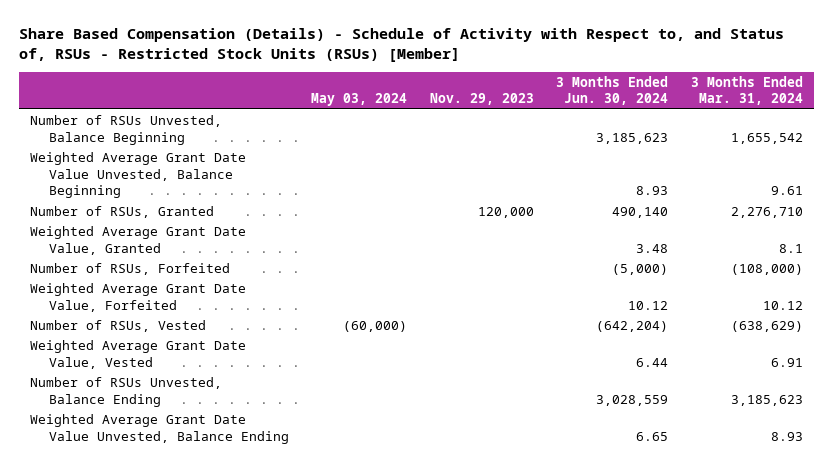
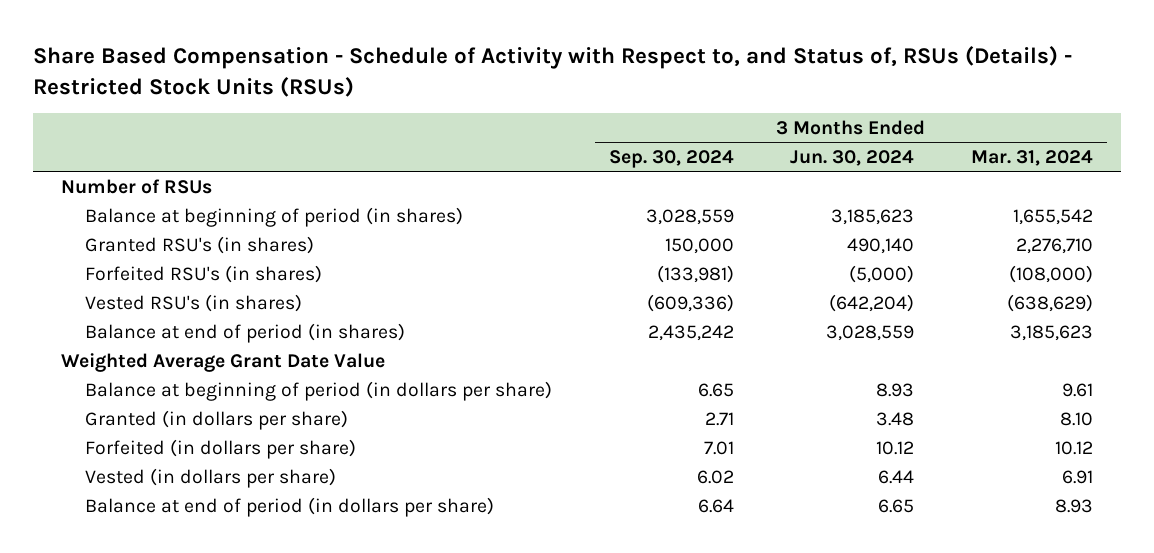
- Share Based Compensation (Details) - Schedule of Activity with Respect to, and Status of, RSUs - Restricted Stock Units (RSUs) [Member]
+ Share Based Compensation - Schedule of Activity with Respect to, and Status of, RSUs (Details) - Restricted Stock Units (RSUs)
- | May 03, 2024 | Nov. 29, 2023 | 3 Months Ended Jun. 30, 2024 | 3 Months Ended Mar. 31, 2024
+ | 3 Months Ended Sep. 30, 2024 | 3 Months Ended Jun. 30, 2024 | 3 Months Ended Mar. 31, 2024
- Number of RSUs Unvested, Balance Beginning | | | 3,185,623 | 1,655,542
- Weighted Average Grant Date Value Unvested, Balance Beginning | | | 8.93 | 9.61
- Number of RSUs, Granted | | 120,000 | 490,140 | 2,276,710
- Weighted Average Grant Date Value, Granted | | | 3.48 | 8.1
- Number of RSUs, Forfeited | | | (5,000) | (108,000)
- Weighted Average Grant Date Value, Forfeited | | | 10.12 | 10.12
- Number of RSUs, Vested | (60,000) | | (642,204) | (638,629)
- Weighted Average Grant Date Value, Vested | | | 6.44 | 6.91
- Number of RSUs Unvested, Balance Ending | | | 3,028,559 | 3,185,623
- Weighted Average Grant Date Value Unvested, Balance Ending | | | 6.65 | 8.93
+ Number of RSUs
+ Balance at beginning of period (in shares) | 3,028,559 | 3,185,623 | 1,655,542
+ Granted RSU's (in shares) | 150,000 | 490,140 | 2,276,710
+ Forfeited RSU's (in shares) | (133,981) | (5,000) | (108,000)
+ Vested RSU's (in shares) | (609,336) | (642,204) | (638,629)
+ Balance at end of period (in shares) | 2,435,242 | 3,028,559 | 3,185,623
+ Weighted Average Grant Date Value
+ Balance at beginning of period (in dollars per share) | 6.65 | 8.93 | 9.61
+ Granted (in dollars per share) | 2.71 | 3.48 | 8.10
+ Forfeited (in dollars per share) | 7.01 | 10.12 | 10.12
+ Vested (in dollars per share) | 6.02 | 6.44 | 6.91
+ Balance at end of period (in dollars per share) | 6.64 | 6.65 | 8.93

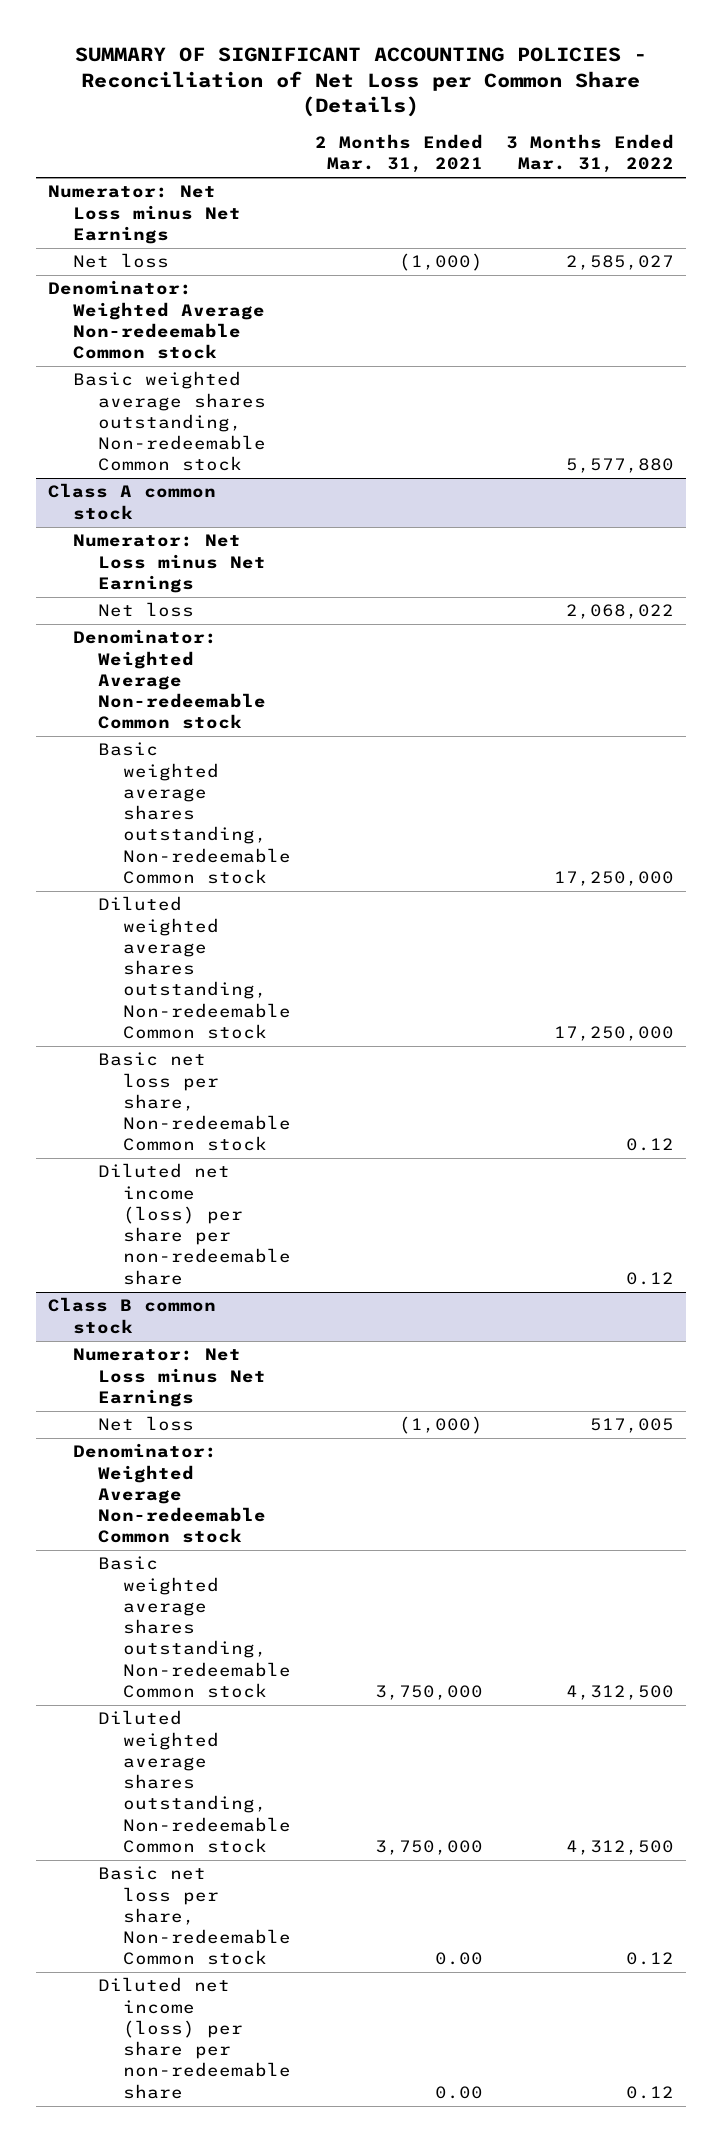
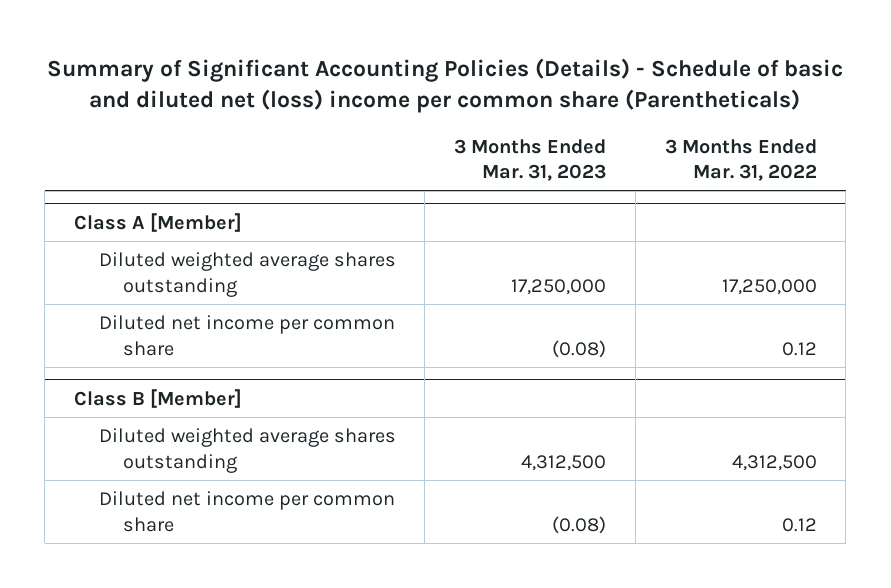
- SUMMARY OF SIGNIFICANT ACCOUNTING POLICIES - Reconciliation of Net Loss per Common Share (Details)
+ Summary of Significant Accounting Policies (Details) - Schedule of basic and diluted net (loss) income per common share (Parentheticals)
- | 2 Months Ended Mar. 31, 2021 | 3 Months Ended Mar. 31, 2022
+ | 3 Months Ended Mar. 31, 2023 | 3 Months Ended Mar. 31, 2022
- Numerator: Net Loss minus Net Earnings
- Net loss | (1,000) | 2,585,027
- Denominator: Weighted Average Non-redeemable Common stock
- Basic weighted average shares outstanding, Non-redeemable Common stock | | 5,577,880
- Class A common stock
- Numerator: Net Loss minus Net Earnings
- Net loss | | 2,068,022
- Denominator: Weighted Average Non-redeemable Common stock
- Basic weighted average shares outstanding, Non-redeemable Common stock | | 17,250,000
- Diluted weighted average shares outstanding, Non-redeemable Common stock | | 17,250,000
- Basic net loss per share, Non-redeemable Common stock | | 0.12
- Diluted net income (loss) per share per non-redeemable share | | 0.12
- Class B common stock
- Numerator: Net Loss minus Net Earnings
- Net loss | (1,000) | 517,005
- Denominator: Weighted Average Non-redeemable Common stock
- Basic weighted average shares outstanding, Non-redeemable Common stock | 3,750,000 | 4,312,500
- Diluted weighted average shares outstanding, Non-redeemable Common stock | 3,750,000 | 4,312,500
- Basic net loss per share, Non-redeemable Common stock | 0.00 | 0.12
- Diluted net income (loss) per share per non-redeemable share | 0.00 | 0.12
+ Class A [Member]
+ Diluted weighted average shares outstanding | 17,250,000 | 17,250,000
+ Diluted net income per common share | (0.08) | 0.12
+ Class B [Member]
+ Diluted weighted average shares outstanding | 4,312,500 | 4,312,500
+ Diluted net income per common share | (0.08) | 0.12

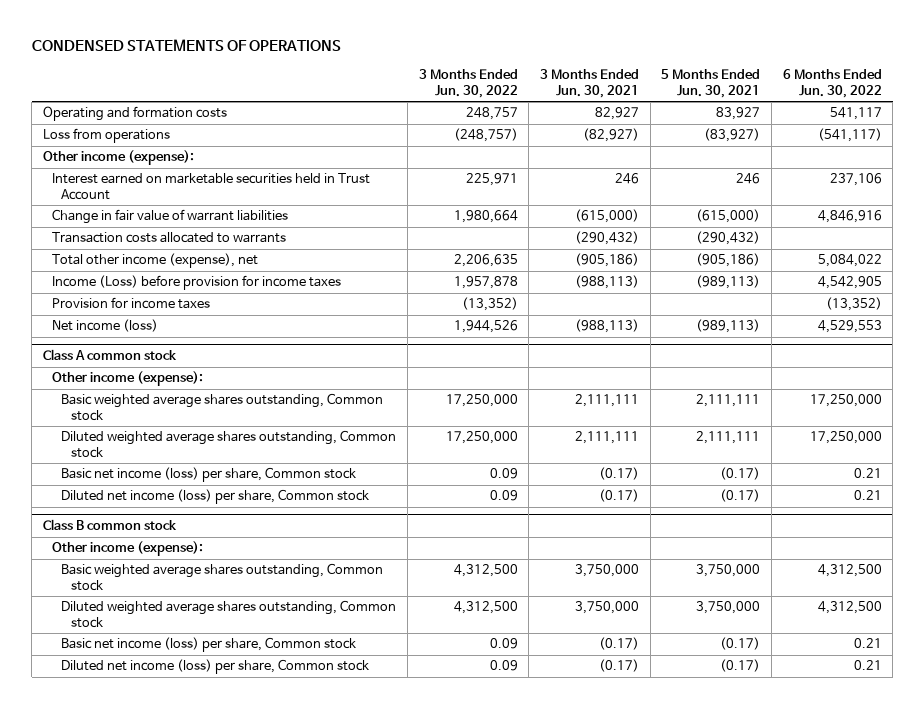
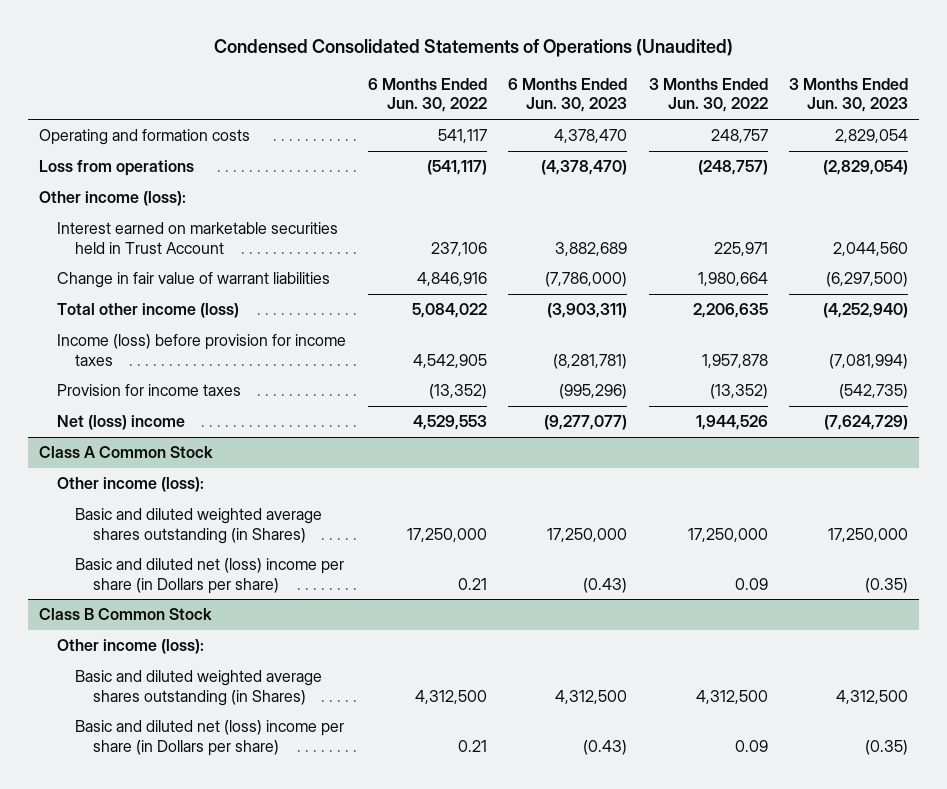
- CONDENSED STATEMENTS OF OPERATIONS
+ Condensed Consolidated Statements of Operations (Unaudited)
- | 3 Months Ended Jun. 30, 2022 | 3 Months Ended Jun. 30, 2021 | 5 Months Ended Jun. 30, 2021 | 6 Months Ended Jun. 30, 2022
+ | 6 Months Ended Jun. 30, 2022 | 6 Months Ended Jun. 30, 2023 | 3 Months Ended Jun. 30, 2022 | 3 Months Ended Jun. 30, 2023
- Other income (expense):
+ Other income (loss):
- Transaction costs allocated to warrants | | (290,432) | (290,432) |
- Total other income (expense), net | 2,206,635 | (905,186) | (905,186) | 5,084,022
- Income (Loss) before provision for income taxes | 1,957,878 | (988,113) | (989,113) | 4,542,905
+ Total other income (loss) | 5,084,022 | (3,903,311) | 2,206,635 | (4,252,940)
+ Income (loss) before provision for income taxes | 4,542,905 | (8,281,781) | 1,957,878 | (7,081,994)
- Net income (loss) | 1,944,526 | (988,113) | (989,113) | 4,529,553
- Class A common stock
- Other income (expense):
- Basic weighted average shares outstanding, Common stock | 17,250,000 | 2,111,111 | 2,111,111 | 17,250,000
- Diluted weighted average shares outstanding, Common stock | 17,250,000 | 2,111,111 | 2,111,111 | 17,250,000
- Basic net income (loss) per share, Common stock | 0.09 | (0.17) | (0.17) | 0.21
- Diluted net income (loss) per share, Common stock | 0.09 | (0.17) | (0.17) | 0.21
- Class B common stock
- Other income (expense):
- Basic weighted average shares outstanding, Common stock | 4,312,500 | 3,750,000 | 3,750,000 | 4,312,500
- Diluted weighted average shares outstanding, Common stock | 4,312,500 | 3,750,000 | 3,750,000 | 4,312,500
- Basic net income (loss) per share, Common stock | 0.09 | (0.17) | (0.17) | 0.21
- Diluted net income (loss) per share, Common stock | 0.09 | (0.17) | (0.17) | 0.21
+ Net (loss) income | 4,529,553 | (9,277,077) | 1,944,526 | (7,624,729)
+ Class A Common Stock
+ Other income (loss):
+ Basic and diluted weighted average shares outstanding (in Shares) | 17,250,000 | 17,250,000 | 17,250,000 | 17,250,000
+ Basic and diluted net (loss) income per share (in Dollars per share) | 0.21 | (0.43) | 0.09 | (0.35)
+ Class B Common Stock
+ Other income (loss):
+ Basic and diluted weighted average shares outstanding (in Shares) | 4,312,500 | 4,312,500 | 4,312,500 | 4,312,500
+ Basic and diluted net (loss) income per share (in Dollars per share) | 0.21 | (0.43) | 0.09 | (0.35)

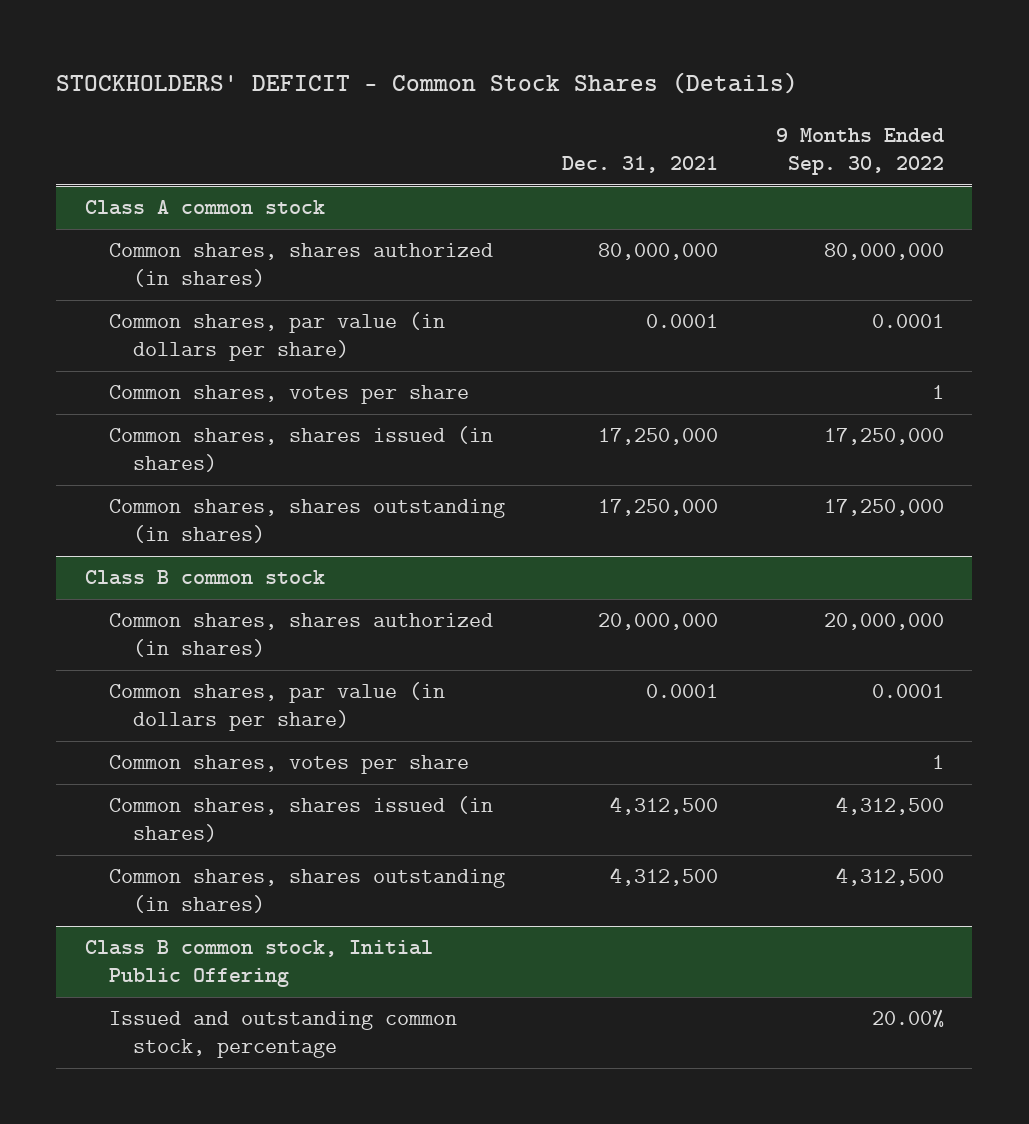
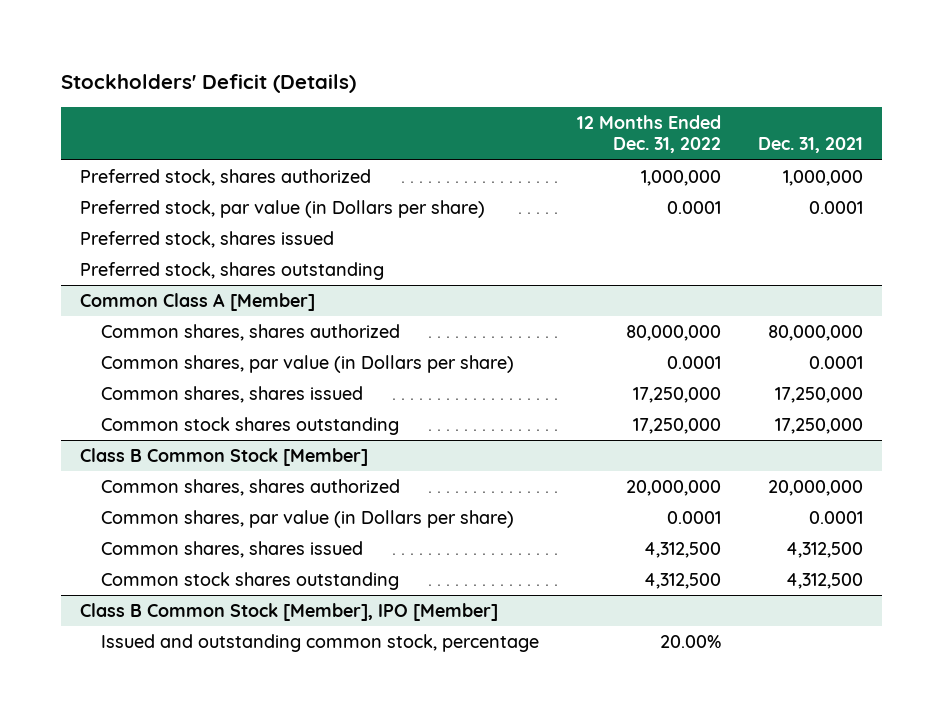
- STOCKHOLDERS' DEFICIT - Common Stock Shares (Details)
+ Stockholders' Deficit (Details)
- | Dec. 31, 2021 | 9 Months Ended Sep. 30, 2022
+ | 12 Months Ended Dec. 31, 2022 | Dec. 31, 2021
- Class A common stock
- Common shares, shares authorized (in shares) | 80,000,000 | 80,000,000
- Common shares, par value (in dollars per share) | 0.0001 | 0.0001
- Common shares, votes per share | | 1
- Common shares, shares issued (in shares) | 17,250,000 | 17,250,000
- Common shares, shares outstanding (in shares) | 17,250,000 | 17,250,000
- Class B common stock
- Common shares, shares authorized (in shares) | 20,000,000 | 20,000,000
- Common shares, par value (in dollars per share) | 0.0001 | 0.0001
- Common shares, votes per share | | 1
- Common shares, shares issued (in shares) | 4,312,500 | 4,312,500
- Common shares, shares outstanding (in shares) | 4,312,500 | 4,312,500
- Class B common stock, Initial Public Offering
+ Preferred stock, shares authorized | 1,000,000 | 1,000,000
+ Preferred stock, par value (in Dollars per share) | 0.0001 | 0.0001
+ Preferred stock, shares issued
+ Preferred stock, shares outstanding
+ Common Class A [Member]
+ Common shares, shares authorized | 80,000,000 | 80,000,000
+ Common shares, par value (in Dollars per share) | 0.0001 | 0.0001
+ Common shares, shares issued | 17,250,000 | 17,250,000
+ Common stock shares outstanding | 17,250,000 | 17,250,000
+ Class B Common Stock [Member]
+ Common shares, shares authorized | 20,000,000 | 20,000,000
+ Common shares, par value (in Dollars per share) | 0.0001 | 0.0001
+ Common shares, shares issued | 4,312,500 | 4,312,500
+ Common stock shares outstanding | 4,312,500 | 4,312,500
+ Class B Common Stock [Member], IPO [Member]

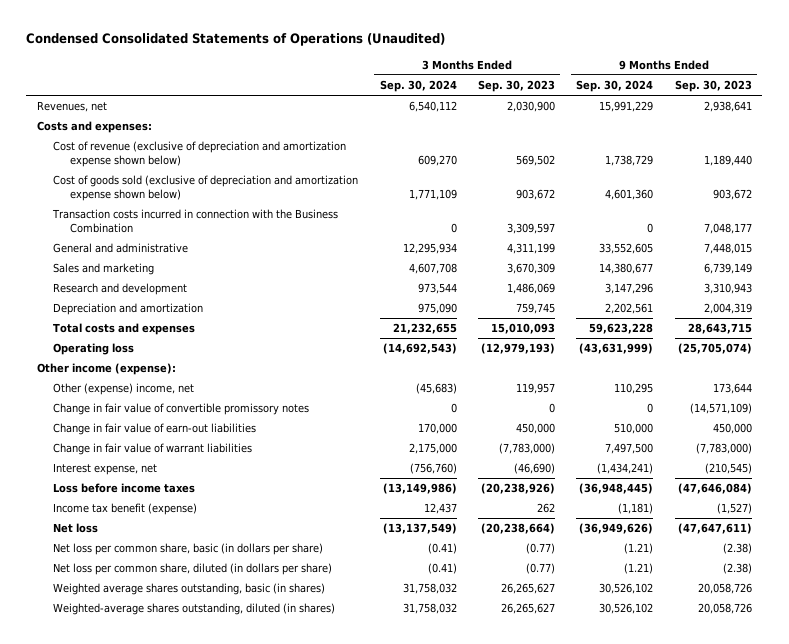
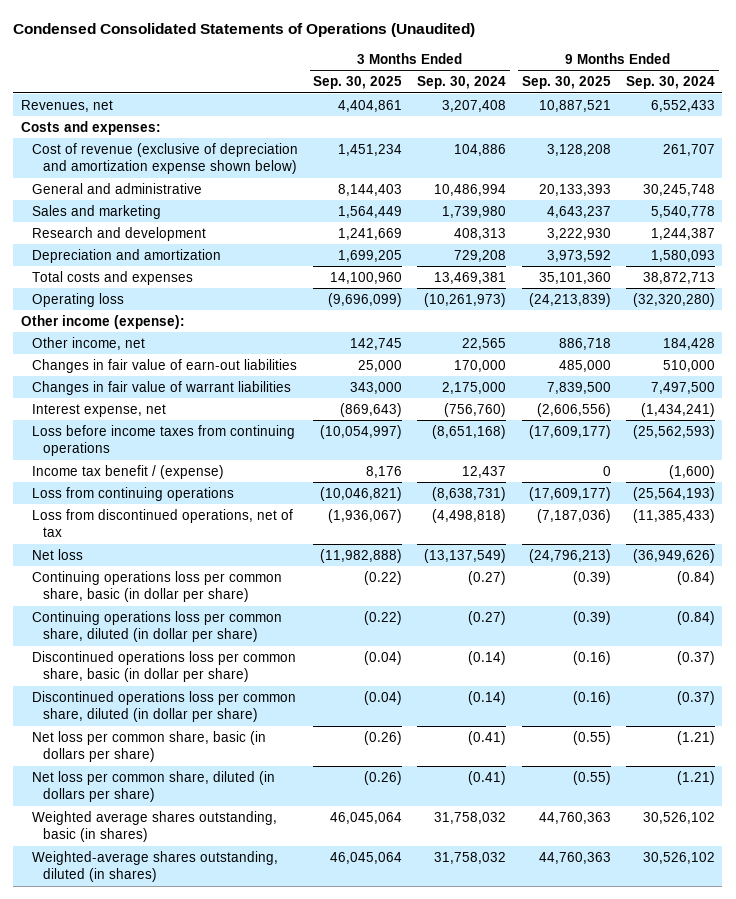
- | 3 Months Ended Sep. 30, 2024 | 3 Months Ended Sep. 30, 2023 | 9 Months Ended Sep. 30, 2024 | 9 Months Ended Sep. 30, 2023
+ | 3 Months Ended Sep. 30, 2025 | 3 Months Ended Sep. 30, 2024 | 9 Months Ended Sep. 30, 2025 | 9 Months Ended Sep. 30, 2024
- Revenues, net | 6,540,112 | 2,030,900 | 15,991,229 | 2,938,641
+ Revenues, net | 4,404,861 | 3,207,408 | 10,887,521 | 6,552,433
- Cost of revenue (exclusive of depreciation and amortization expense shown below) | 609,270 | 569,502 | 1,738,729 | 1,189,440
- Cost of goods sold (exclusive of depreciation and amortization expense shown below) | 1,771,109 | 903,672 | 4,601,360 | 903,672
- Transaction costs incurred in connection with the Business Combination | 0 | 3,309,597 | 0 | 7,048,177
- General and administrative | 12,295,934 | 4,311,199 | 33,552,605 | 7,448,015
- Sales and marketing | 4,607,708 | 3,670,309 | 14,380,677 | 6,739,149
- Research and development | 973,544 | 1,486,069 | 3,147,296 | 3,310,943
- Depreciation and amortization | 975,090 | 759,745 | 2,202,561 | 2,004,319
- Total costs and expenses | 21,232,655 | 15,010,093 | 59,623,228 | 28,643,715
- Operating loss | (14,692,543) | (12,979,193) | (43,631,999) | (25,705,074)
+ Cost of revenue (exclusive of depreciation and amortization expense shown below) | 1,451,234 | 104,886 | 3,128,208 | 261,707
+ General and administrative | 8,144,403 | 10,486,994 | 20,133,393 | 30,245,748
+ Sales and marketing | 1,564,449 | 1,739,980 | 4,643,237 | 5,540,778
+ Research and development | 1,241,669 | 408,313 | 3,222,930 | 1,244,387
+ Depreciation and amortization | 1,699,205 | 729,208 | 3,973,592 | 1,580,093
+ Total costs and expenses | 14,100,960 | 13,469,381 | 35,101,360 | 38,872,713
+ Operating loss | (9,696,099) | (10,261,973) | (24,213,839) | (32,320,280)
- Other (expense) income, net | (45,683) | 119,957 | 110,295 | 173,644
- Change in fair value of convertible promissory notes | 0 | 0 | 0 | (14,571,109)
- Change in fair value of earn-out liabilities | 170,000 | 450,000 | 510,000 | 450,000
- Change in fair value of warrant liabilities | 2,175,000 | (7,783,000) | 7,497,500 | (7,783,000)
+ Other income, net | 142,745 | 22,565 | 886,718 | 184,428
+ Changes in fair value of earn-out liabilities | 25,000 | 170,000 | 485,000 | 510,000
+ Changes in fair value of warrant liabilities | 343,000 | 2,175,000 | 7,839,500 | 7,497,500
- Loss before income taxes | (13,149,986) | (20,238,926) | (36,948,445) | (47,646,084)
- Income tax benefit (expense) | 12,437 | 262 | (1,181) | (1,527)
+ Loss before income taxes from continuing operations | (10,054,997) | (8,651,168) | (17,609,177) | (25,562,593)
+ Income tax benefit / (expense) | 8,176 | 12,437 | 0 | (1,600)
+ Loss from continuing operations | (10,046,821) | (8,638,731) | (17,609,177) | (25,564,193)
+ Loss from discontinued operations, net of tax | (1,936,067) | (4,498,818) | (7,187,036) | (11,385,433)
+ Continuing operations loss per common share, basic (in dollar per share) | (0.22) | (0.27) | (0.39) | (0.84)
+ Continuing operations loss per common share, diluted (in dollar per share) | (0.22) | (0.27) | (0.39) | (0.84)
+ Discontinued operations loss per common share, basic (in dollar per share) | (0.04) | (0.14) | (0.16) | (0.37)
+ Discontinued operations loss per common share, diluted (in dollar per share) | (0.04) | (0.14) | (0.16) | (0.37)

